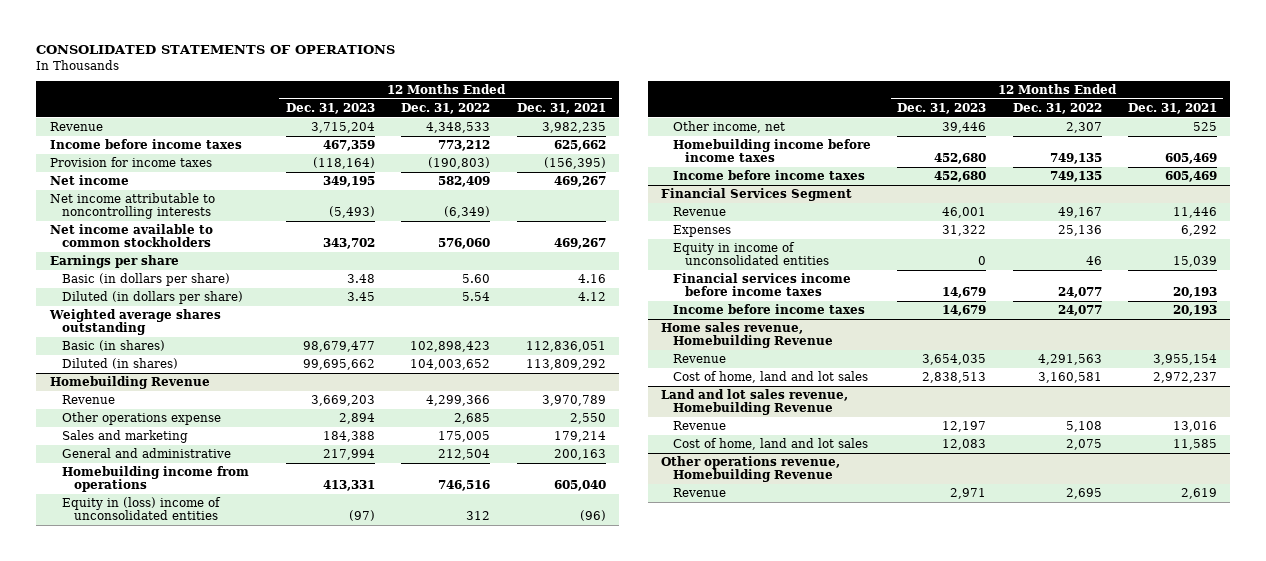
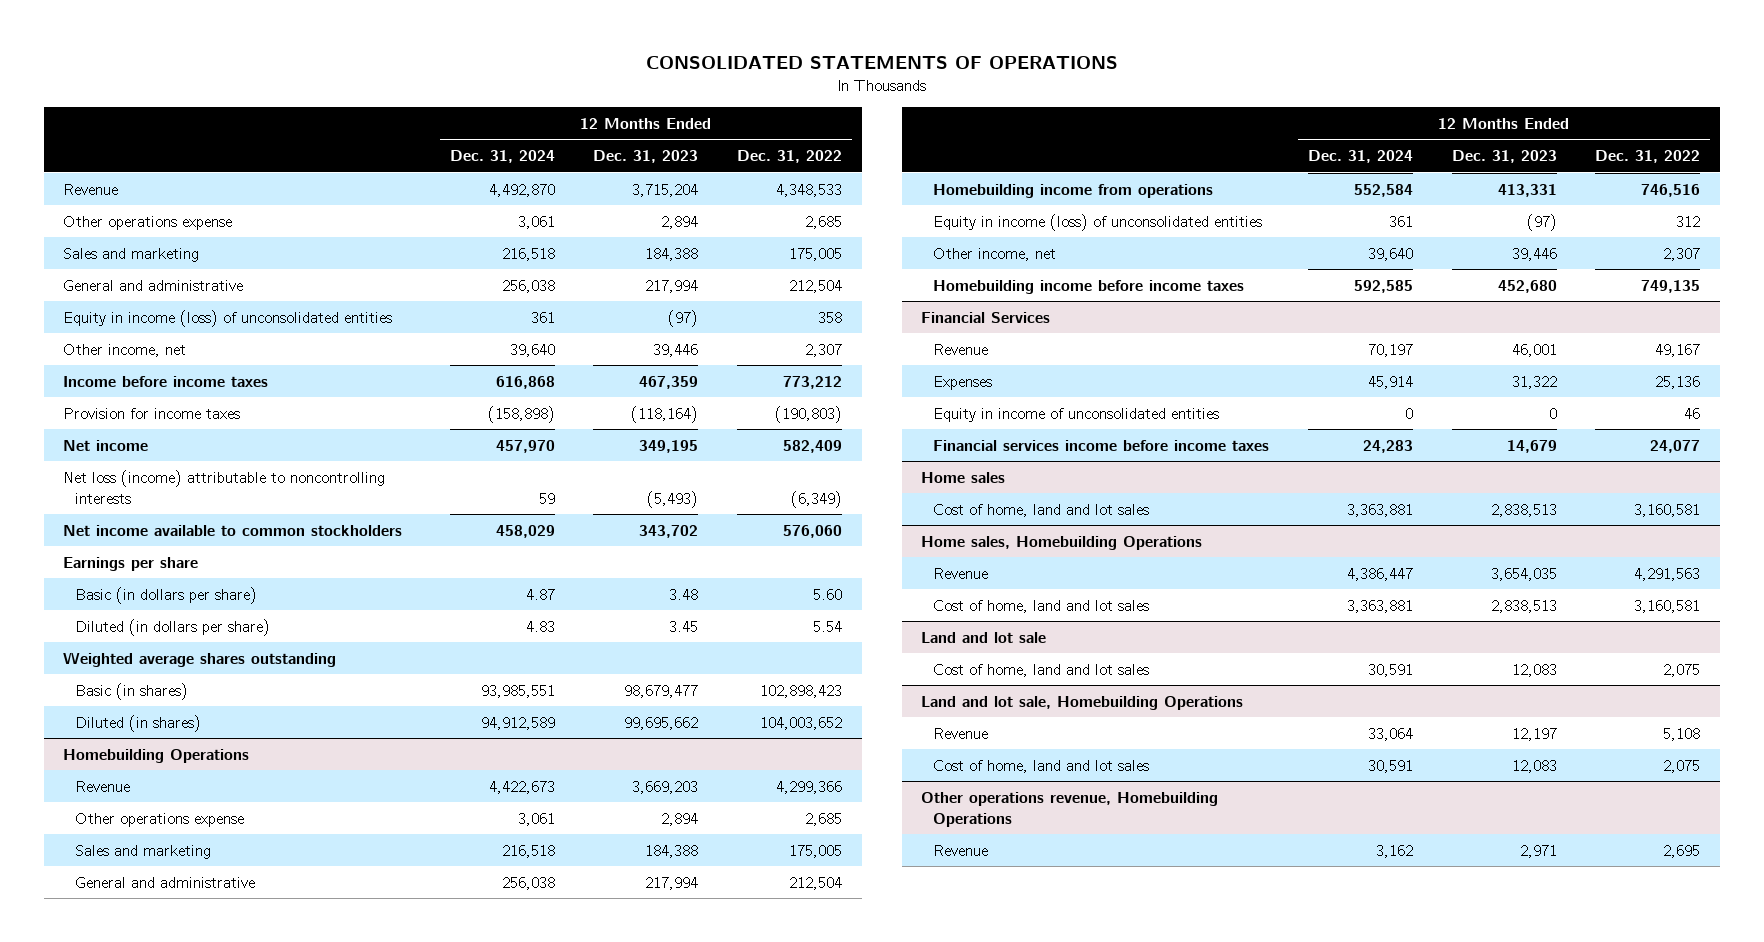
- | 12 Months Ended Dec. 31, 2023 | 12 Months Ended Dec. 31, 2022 | 12 Months Ended Dec. 31, 2021
+ | 12 Months Ended Dec. 31, 2024 | 12 Months Ended Dec. 31, 2023 | 12 Months Ended Dec. 31, 2022
+ Other operations expense | 3,061 | 2,894 | 2,685
+ Sales and marketing | 216,518 | 184,388 | 175,005
+ General and administrative | 256,038 | 217,994 | 212,504
+ Equity in income (loss) of unconsolidated entities | 361 | (97) | 358
+ Other income, net | 39,640 | 39,446 | 2,307
- Net income attributable to noncontrolling interests | (5,493) | (6,349) |
+ Net loss (income) attributable to noncontrolling interests | 59 | (5,493) | (6,349)
- Homebuilding Revenue
+ Homebuilding Operations
- Equity in (loss) income of unconsolidated entities | (97) | 312 | (96)
+ Equity in income (loss) of unconsolidated entities | 361 | (97) | 312
- Income before income taxes | 452,680 | 749,135 | 605,469
- Financial Services Segment
+ Financial Services
- Income before income taxes | 14,679 | 24,077 | 20,193
- Home sales revenue, Homebuilding Revenue
+ Home sales
+ Cost of home, land and lot sales | 3,363,881 | 2,838,513 | 3,160,581
+ Home sales, Homebuilding Operations
- Land and lot sales revenue, Homebuilding Revenue
+ Land and lot sale
+ Cost of home, land and lot sales | 30,591 | 12,083 | 2,075
+ Land and lot sale, Homebuilding Operations
- Other operations revenue, Homebuilding Revenue
+ Other operations revenue, Homebuilding Operations

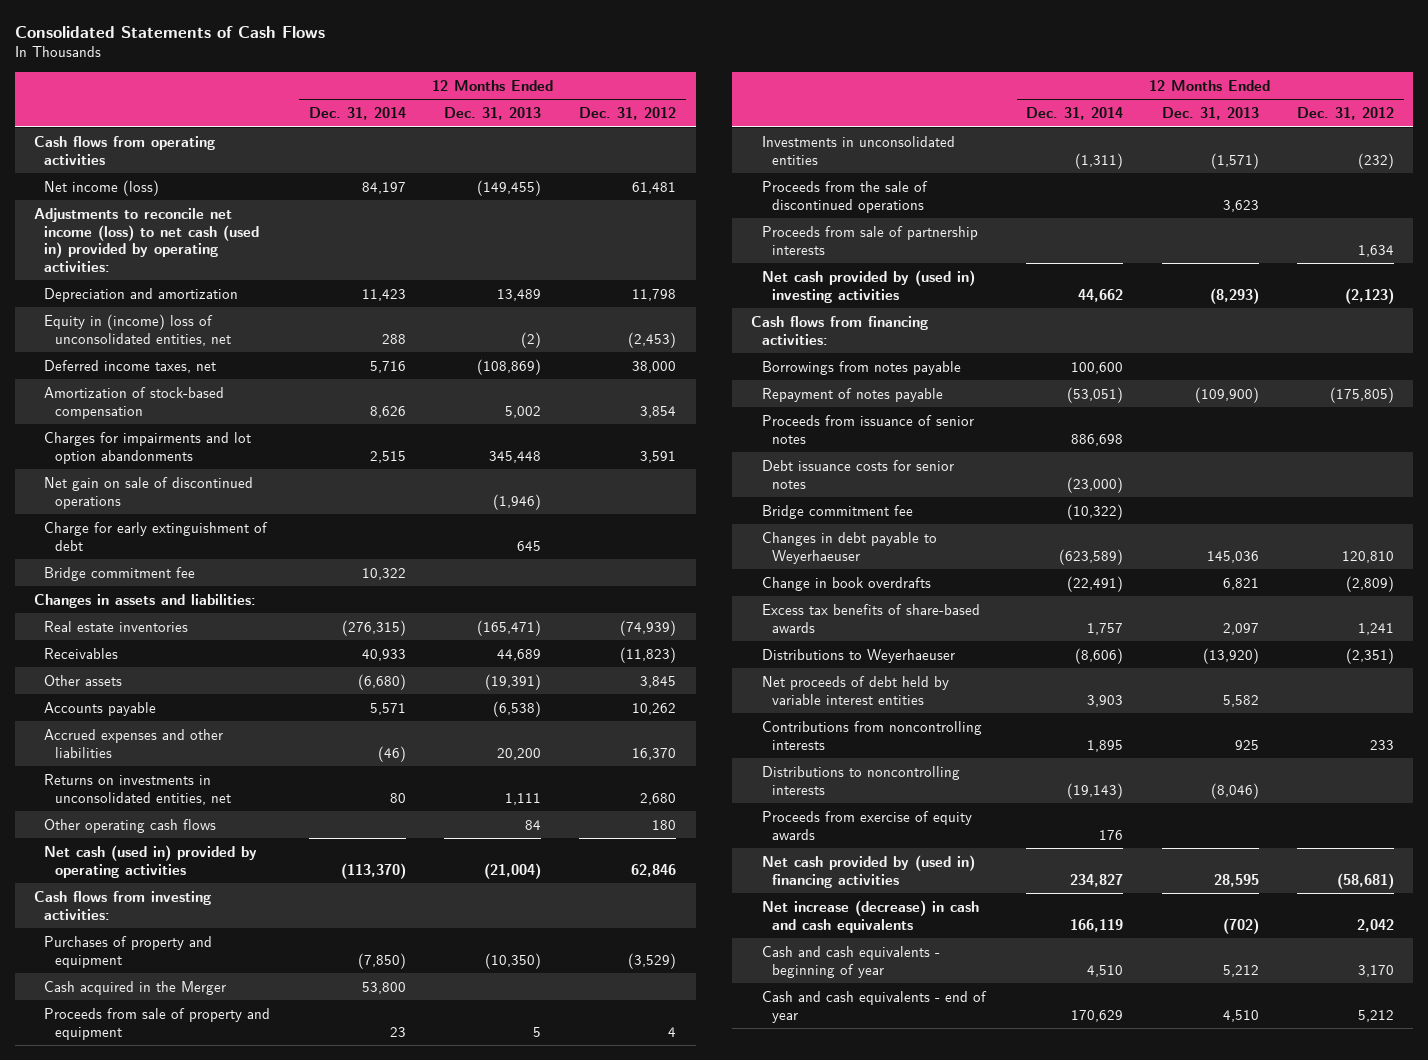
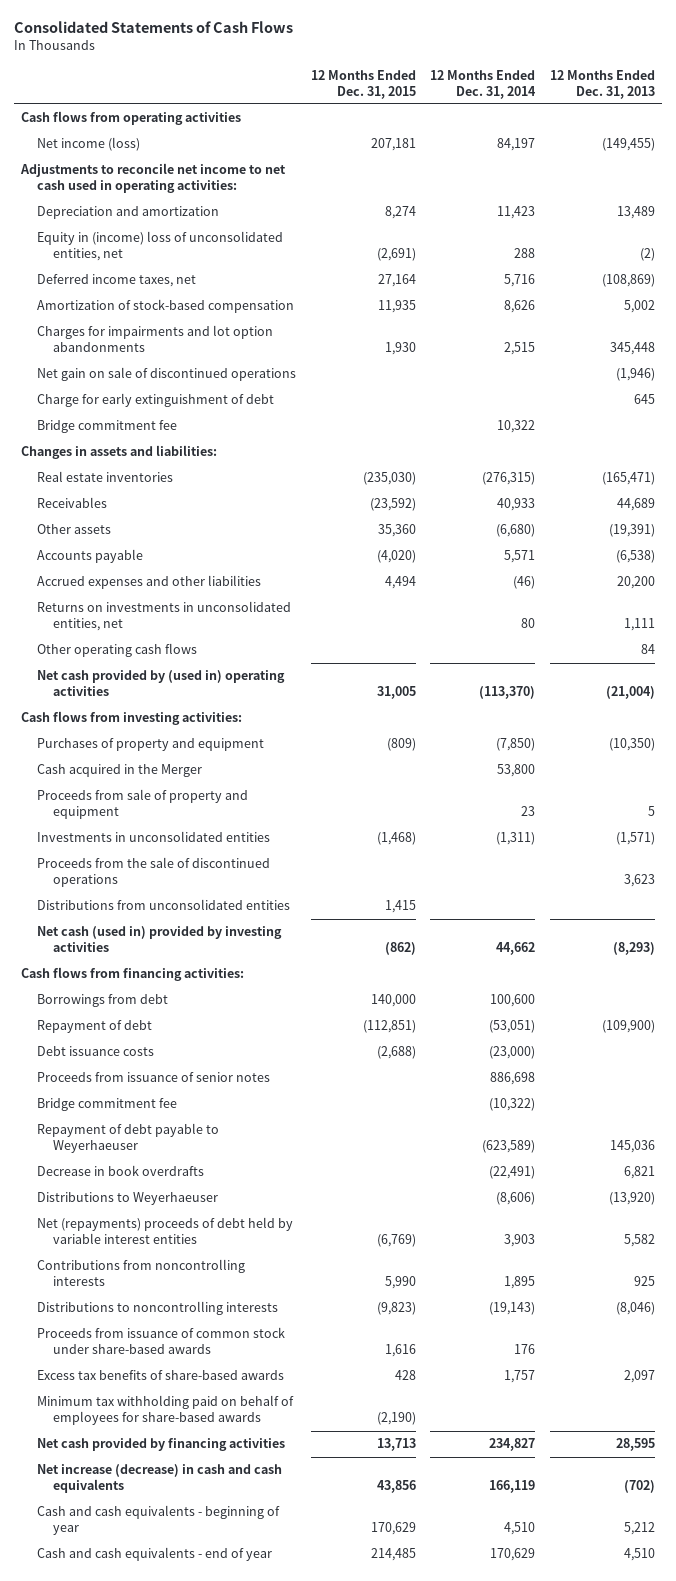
- | 12 Months Ended Dec. 31, 2014 | 12 Months Ended Dec. 31, 2013 | 12 Months Ended Dec. 31, 2012
+ | 12 Months Ended Dec. 31, 2015 | 12 Months Ended Dec. 31, 2014 | 12 Months Ended Dec. 31, 2013
- Adjustments to reconcile net income (loss) to net cash (used in) provided by operating activities:
+ Adjustments to reconcile net income to net cash used in operating activities:
- Net cash (used in) provided by operating activities | (113,370) | (21,004) | 62,846
+ Net cash provided by (used in) operating activities | 31,005 | (113,370) | (21,004)
- Proceeds from sale of partnership interests | | | 1,634
- Net cash provided by (used in) investing activities | 44,662 | (8,293) | (2,123)
+ Distributions from unconsolidated entities | 1,415 | |
+ Net cash (used in) provided by investing activities | (862) | 44,662 | (8,293)
- Borrowings from notes payable | 100,600 | |
- Repayment of notes payable | (53,051) | (109,900) | (175,805)
+ Borrowings from debt | 140,000 | 100,600 |
+ Repayment of debt | (112,851) | (53,051) | (109,900)
+ Debt issuance costs | (2,688) | (23,000) |
- Debt issuance costs for senior notes | (23,000) | |
- Changes in debt payable to Weyerhaeuser | (623,589) | 145,036 | 120,810
- Change in book overdrafts | (22,491) | 6,821 | (2,809)
+ Repayment of debt payable to Weyerhaeuser | | (623,589) | 145,036
+ Decrease in book overdrafts | | (22,491) | 6,821
- Net proceeds of debt held by variable interest entities | 3,903 | 5,582 |
+ Net (repayments) proceeds of debt held by variable interest entities | (6,769) | 3,903 | 5,582
- Proceeds from exercise of equity awards | 176 | |
- Net cash provided by (used in) financing activities | 234,827 | 28,595 | (58,681)
+ Proceeds from issuance of common stock under share-based awards | 1,616 | 176 |
moved down: Excess tax benefits of share-based awards | 428 | 1,757 | 2,097
+ Minimum tax withholding paid on behalf of employees for share-based awards | (2,190) | |
+ Net cash provided by financing activities | 13,713 | 234,827 | 28,595

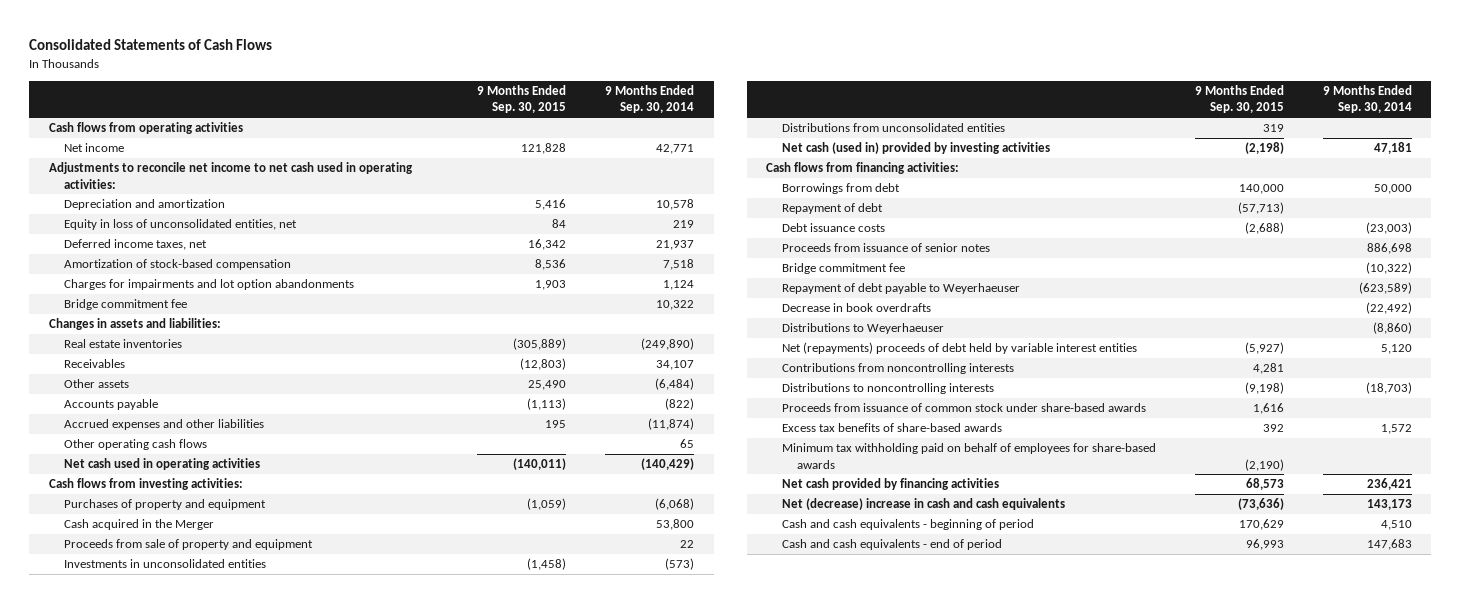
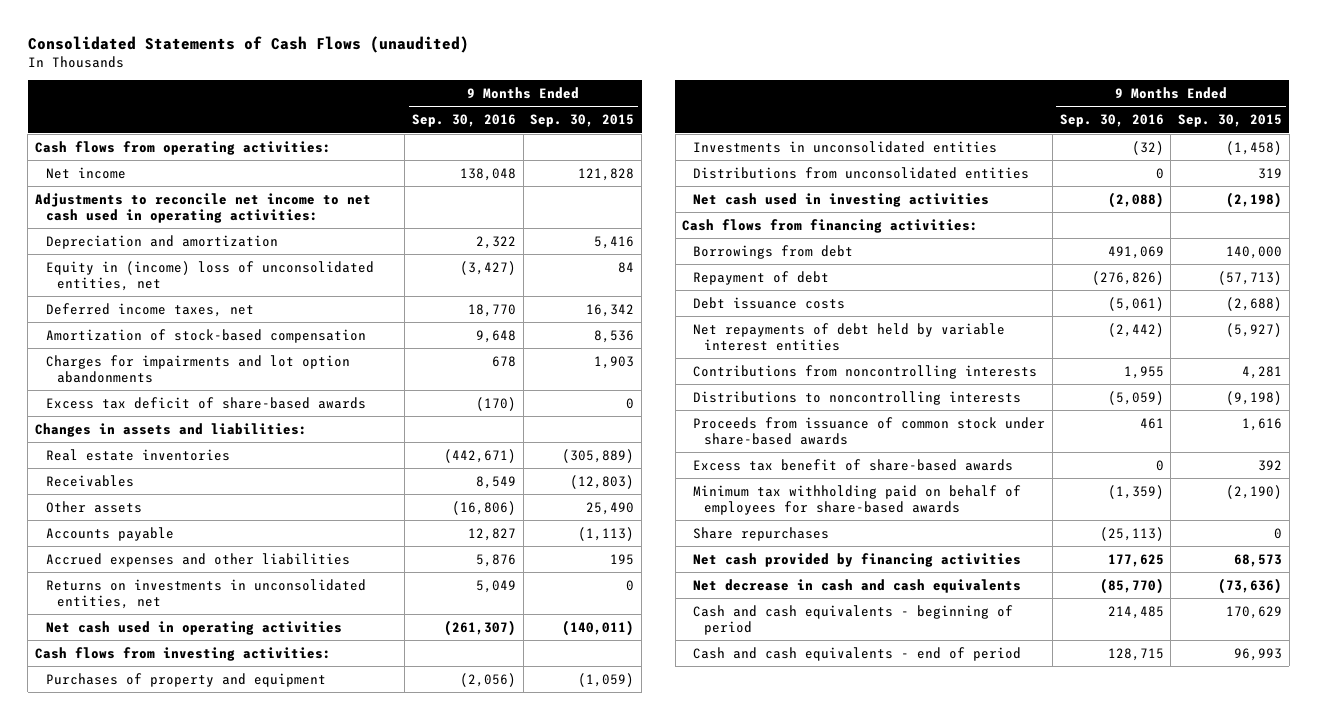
- Consolidated Statements of Cash Flows
+ Consolidated Statements of Cash Flows (unaudited)
- | 9 Months Ended Sep. 30, 2015 | 9 Months Ended Sep. 30, 2014
+ | 9 Months Ended Sep. 30, 2016 | 9 Months Ended Sep. 30, 2015
- Cash flows from operating activities
+ Cash flows from operating activities:
- Equity in loss of unconsolidated entities, net | 84 | 219
+ Equity in (income) loss of unconsolidated entities, net | (3,427) | 84
- Bridge commitment fee | | 10,322
+ Excess tax deficit of share-based awards | (170) | 0
- Other operating cash flows | | 65
+ Returns on investments in unconsolidated entities, net | 5,049 | 0
- Cash acquired in the Merger | | 53,800
- Proceeds from sale of property and equipment | | 22
- Net cash (used in) provided by investing activities | (2,198) | 47,181
+ Net cash used in investing activities | (2,088) | (2,198)
- Proceeds from issuance of senior notes | | 886,698
- Bridge commitment fee | | (10,322)
- Repayment of debt payable to Weyerhaeuser | | (623,589)
- Decrease in book overdrafts | | (22,492)
- Distributions to Weyerhaeuser | | (8,860)
- Net (repayments) proceeds of debt held by variable interest entities | (5,927) | 5,120
+ Net repayments of debt held by variable interest entities | (2,442) | (5,927)
- Excess tax benefits of share-based awards | 392 | 1,572
+ Excess tax benefit of share-based awards | 0 | 392
+ Share repurchases | (25,113) | 0
- Net (decrease) increase in cash and cash equivalents | (73,636) | 143,173
+ Net decrease in cash and cash equivalents | (85,770) | (73,636)

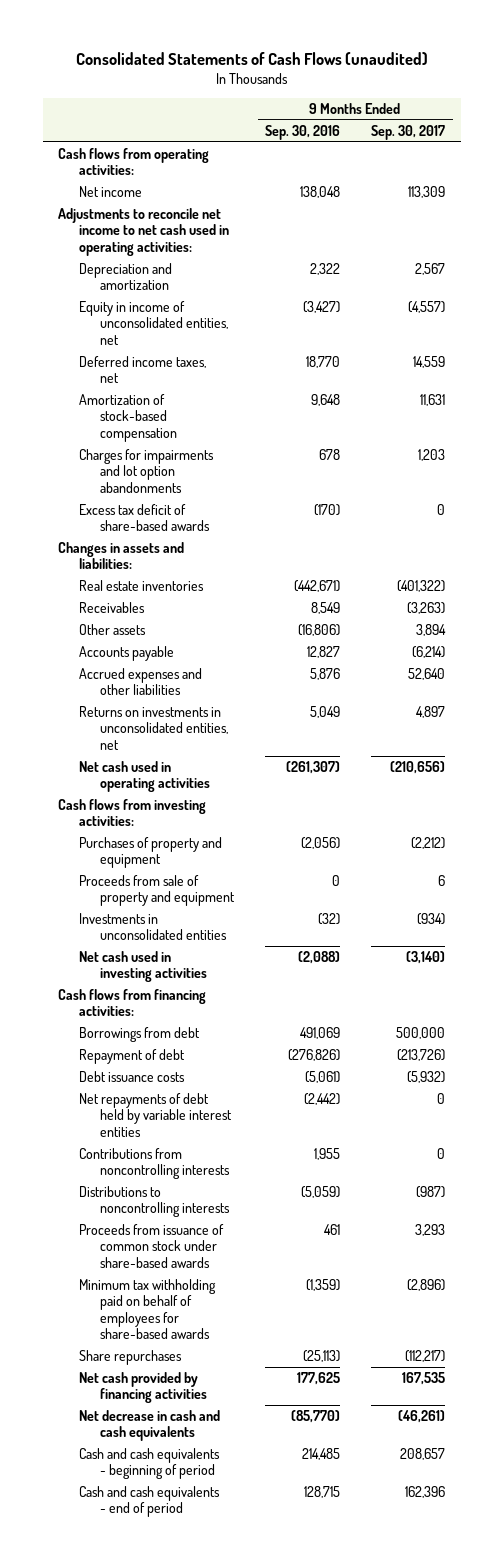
- | 9 Months Ended Sep. 30, 2016 | 9 Months Ended Sep. 30, 2015
+ | 9 Months Ended Sep. 30, 2016 | 9 Months Ended Sep. 30, 2017
- Equity in (income) loss of unconsolidated entities, net | (3,427) | 84
+ Equity in income of unconsolidated entities, net | (3,427) | (4,557)
+ Proceeds from sale of property and equipment | 0 | 6
- Distributions from unconsolidated entities | 0 | 319
- Excess tax benefit of share-based awards | 0 | 392

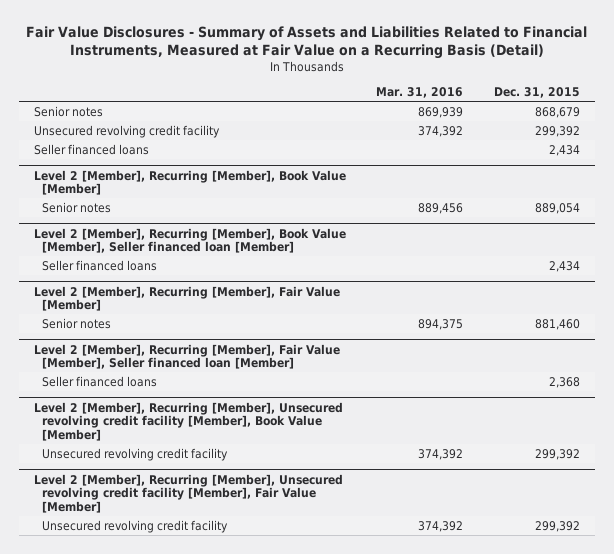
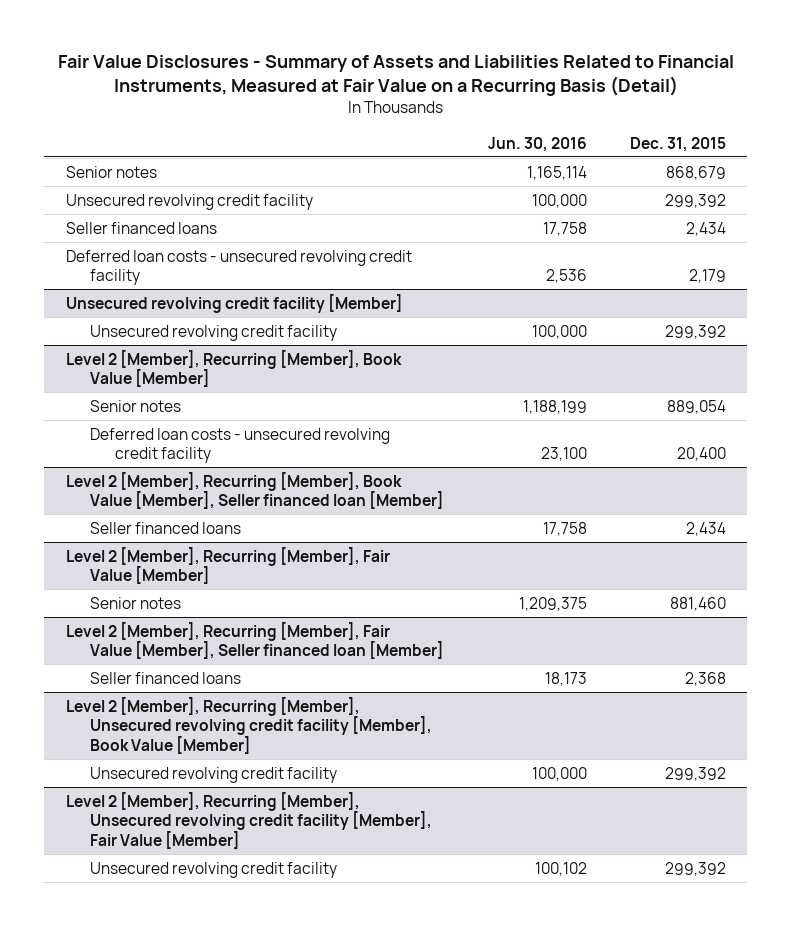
- | Mar. 31, 2016 | Dec. 31, 2015
+ | Jun. 30, 2016 | Dec. 31, 2015
+ Deferred loan costs - unsecured revolving credit facility | 2,536 | 2,179
+ Unsecured revolving credit facility [Member]
+ Unsecured revolving credit facility | 100,000 | 299,392
@ Level 2 [Member], Recurring [Member], Book Value [Member]
+ Deferred loan costs - unsecured revolving credit facility | 23,100 | 20,400

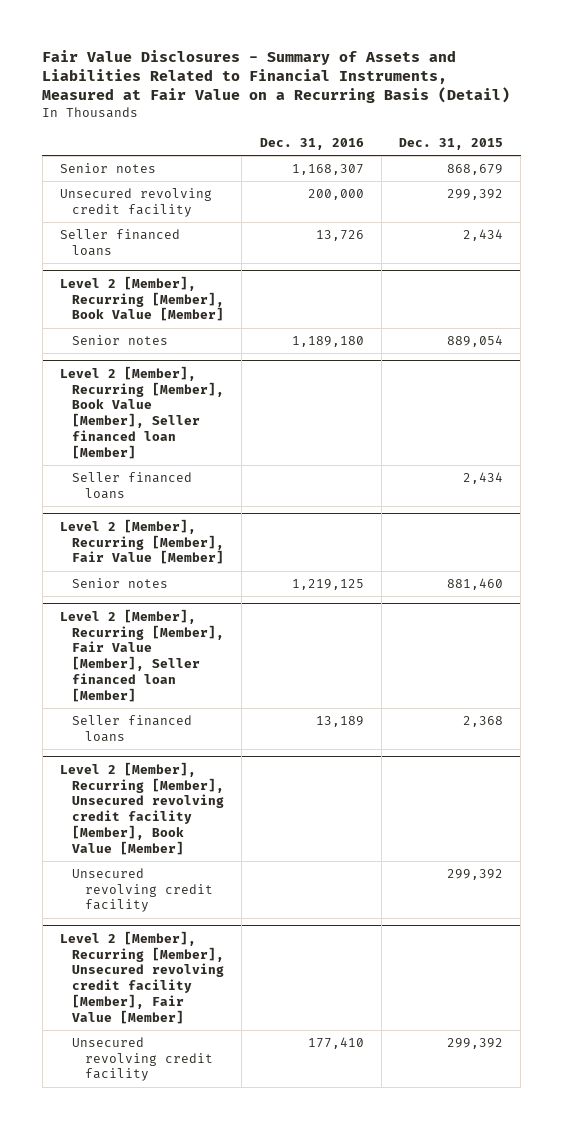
- | Jun. 30, 2016 | Dec. 31, 2015
+ | Dec. 31, 2016 | Dec. 31, 2015
- Deferred loan costs - unsecured revolving credit facility | 2,536 | 2,179
- Unsecured revolving credit facility [Member]
- Unsecured revolving credit facility | 100,000 | 299,392
@ Level 2 [Member], Recurring [Member], Book Value [Member]
- Deferred loan costs - unsecured revolving credit facility | 23,100 | 20,400

